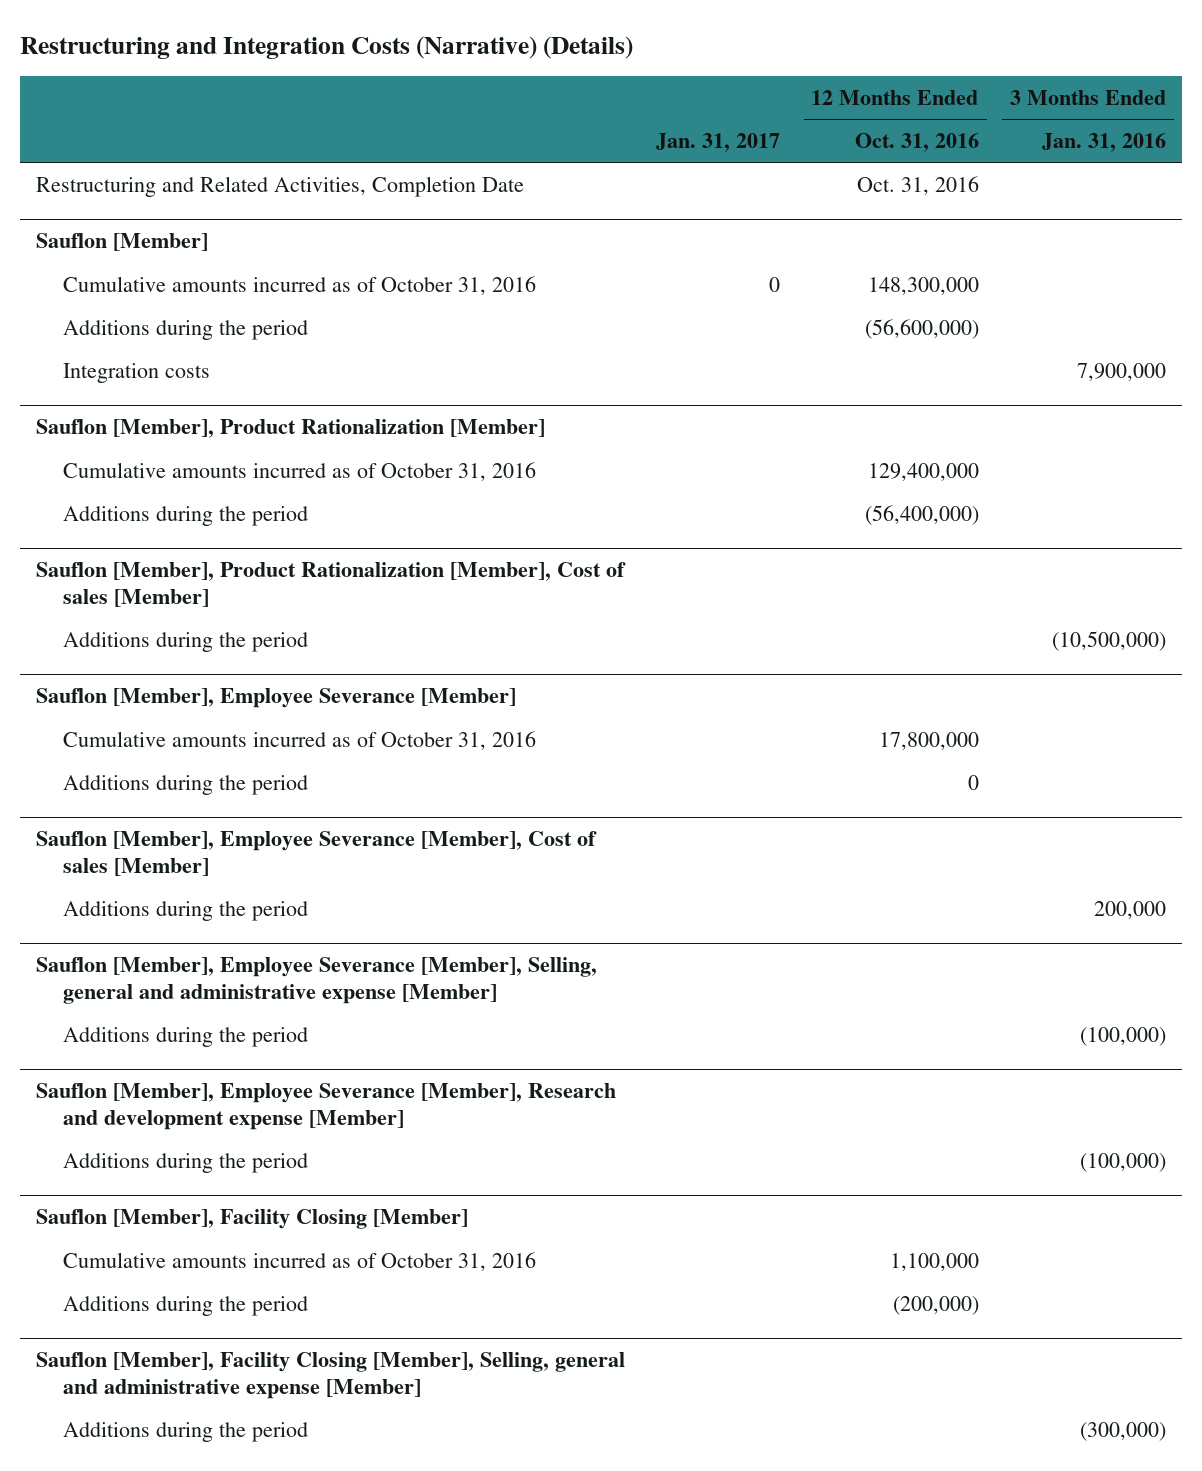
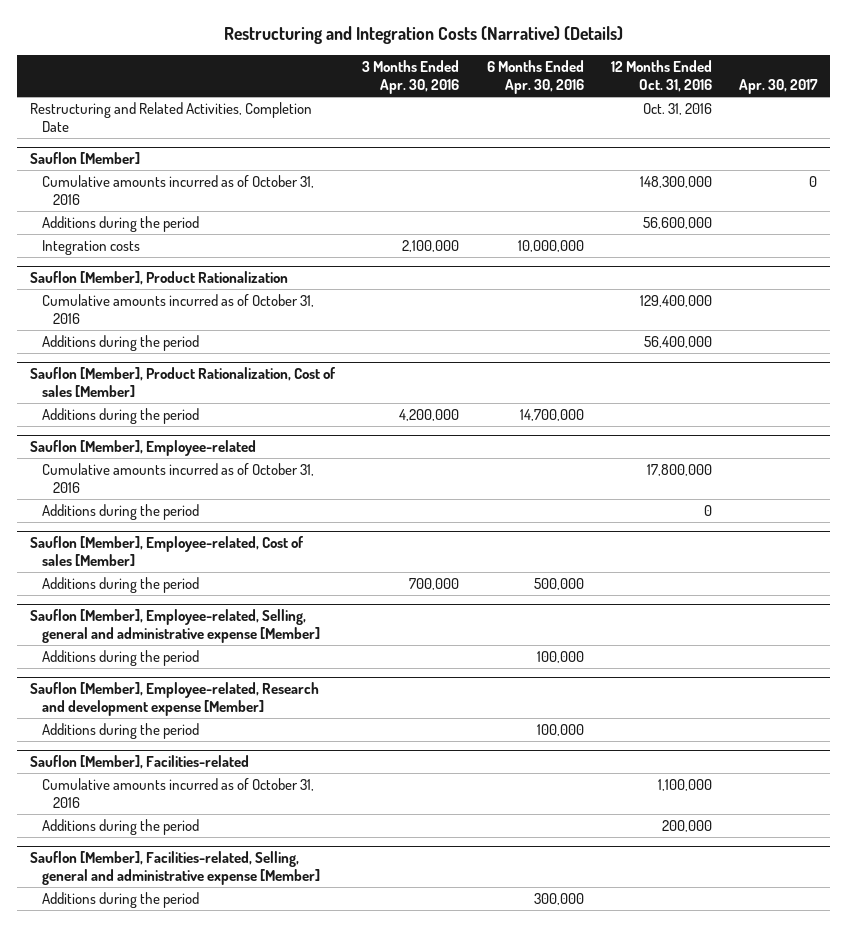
- | Jan. 31, 2017 | 12 Months Ended Oct. 31, 2016 | 3 Months Ended Jan. 31, 2016
+ | 3 Months Ended Apr. 30, 2016 | 6 Months Ended Apr. 30, 2016 | 12 Months Ended Oct. 31, 2016 | Apr. 30, 2017
@ Sauflon [Member]
- Additions during the period | | (56,600,000) |
+ Additions during the period | | | 56,600,000 |
- Sauflon [Member], Product Rationalization [Member]
+ Sauflon [Member], Product Rationalization
- Additions during the period | | (56,400,000) |
- Sauflon [Member], Product Rationalization [Member], Cost of sales [Member]
+ Additions during the period | | | 56,400,000 |
+ Sauflon [Member], Product Rationalization, Cost of sales [Member]
- Sauflon [Member], Employee Severance [Member]
+ Sauflon [Member], Employee-related
- Sauflon [Member], Employee Severance [Member], Cost of sales [Member]
+ Sauflon [Member], Employee-related, Cost of sales [Member]
- Sauflon [Member], Employee Severance [Member], Selling, general and administrative expense [Member]
+ Sauflon [Member], Employee-related, Selling, general and administrative expense [Member]
- Sauflon [Member], Employee Severance [Member], Research and development expense [Member]
+ Sauflon [Member], Employee-related, Research and development expense [Member]
- Sauflon [Member], Facility Closing [Member]
+ Sauflon [Member], Facilities-related
- Additions during the period | | (200,000) |
- Sauflon [Member], Facility Closing [Member], Selling, general and administrative expense [Member]
+ Additions during the period | | | 200,000 |
+ Sauflon [Member], Facilities-related, Selling, general and administrative expense [Member]

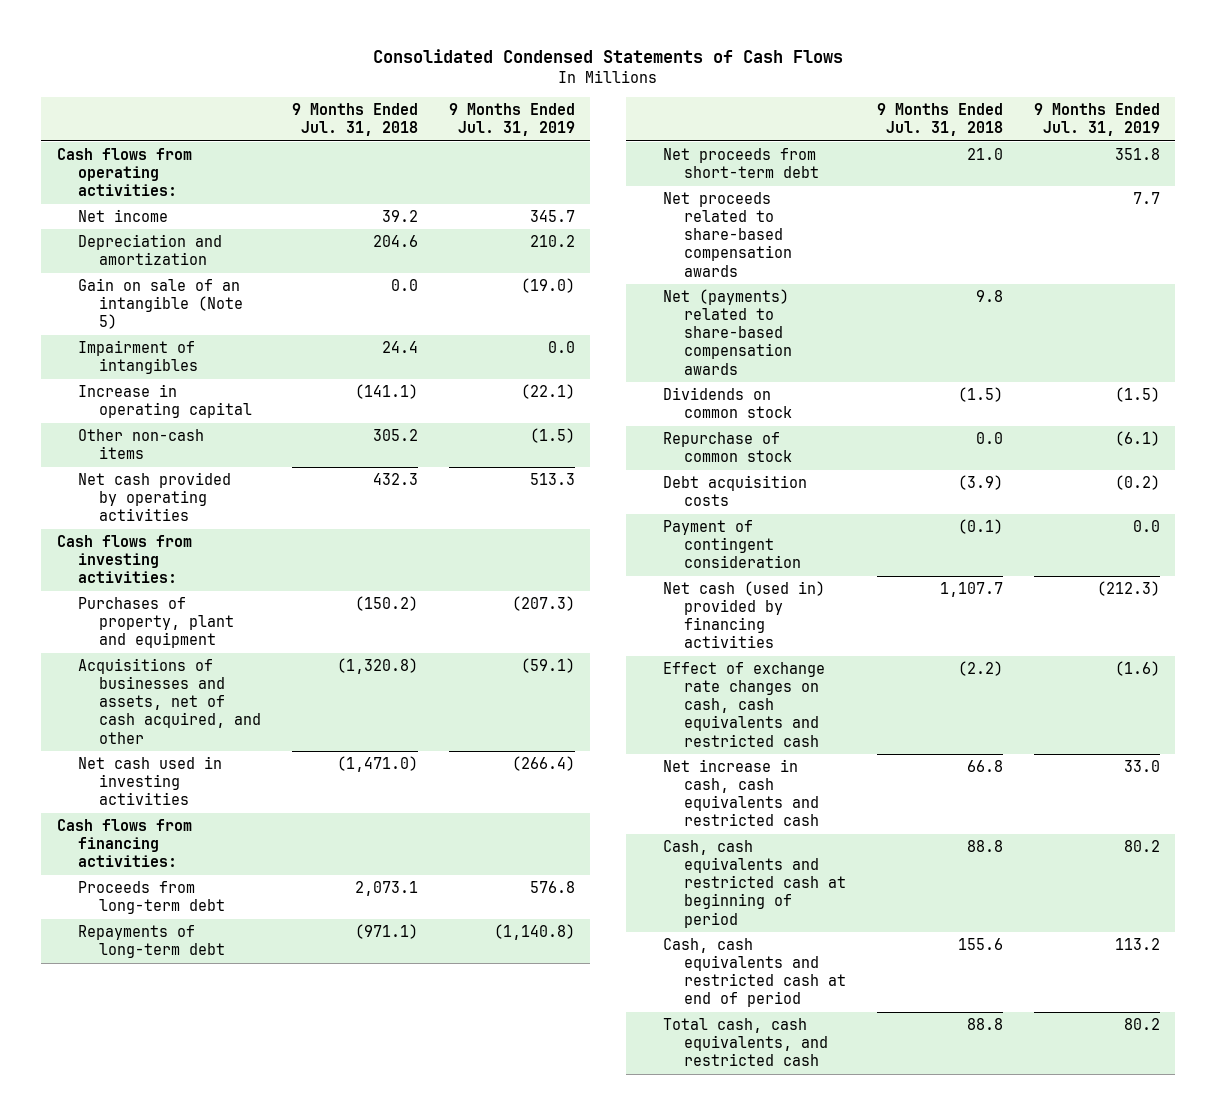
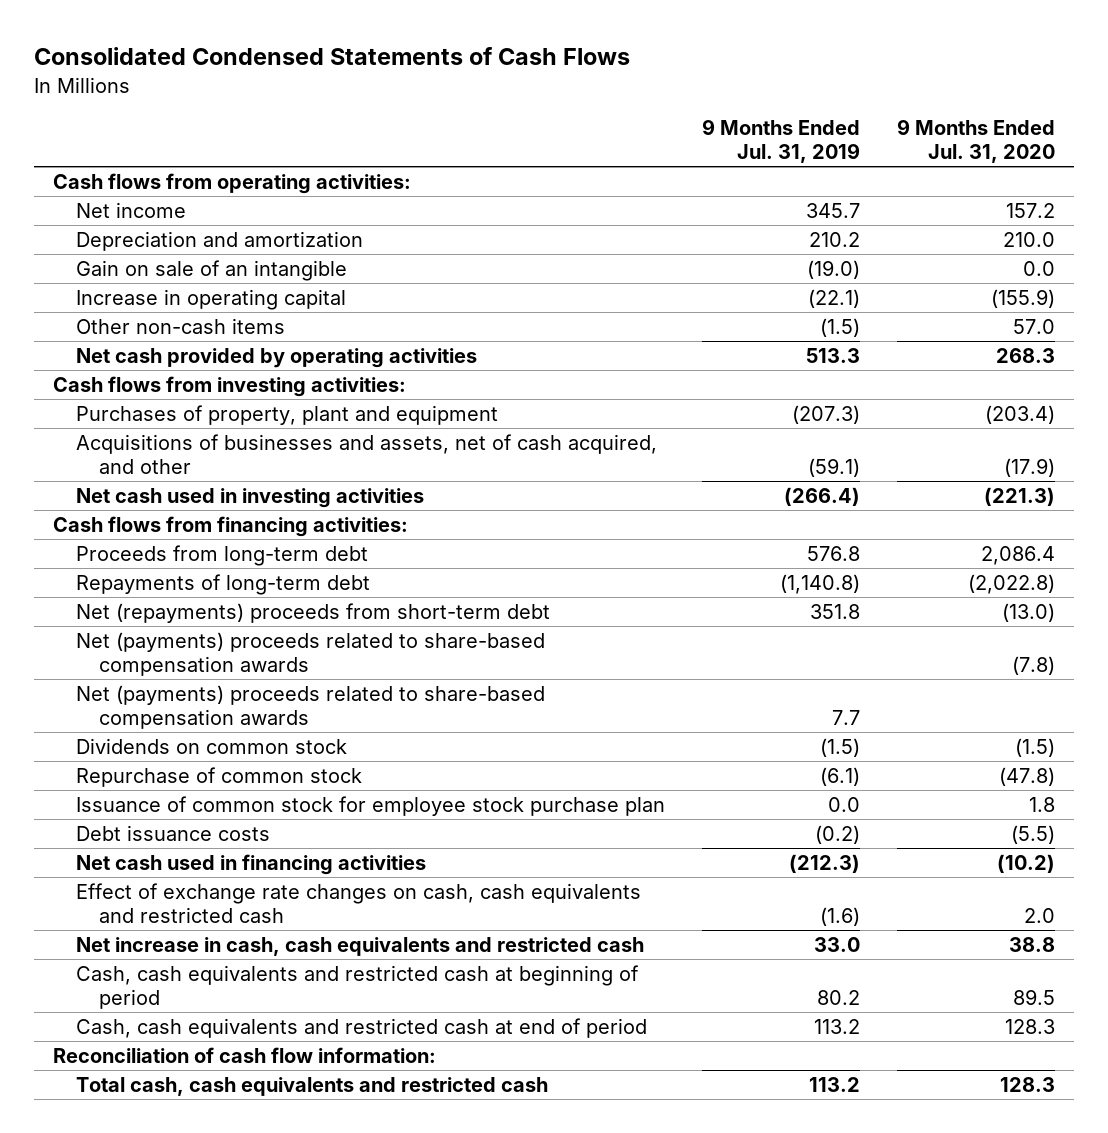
- | 9 Months Ended Jul. 31, 2018 | 9 Months Ended Jul. 31, 2019
+ | 9 Months Ended Jul. 31, 2019 | 9 Months Ended Jul. 31, 2020
- Gain on sale of an intangible (Note 5) | 0.0 | (19.0)
- Impairment of intangibles | 24.4 | 0.0
+ Gain on sale of an intangible | (19.0) | 0.0
- Net proceeds from short-term debt | 21.0 | 351.8
- Net proceeds related to share-based compensation awards | | 7.7
- Net (payments) related to share-based compensation awards | 9.8 |
+ Net (repayments) proceeds from short-term debt | 351.8 | (13.0)
+ Net (payments) proceeds related to share-based compensation awards | | (7.8)
+ Net (payments) proceeds related to share-based compensation awards | 7.7 |
- Debt acquisition costs | (3.9) | (0.2)
- Payment of contingent consideration | (0.1) | 0.0
- Net cash (used in) provided by financing activities | 1,107.7 | (212.3)
+ Issuance of common stock for employee stock purchase plan | 0.0 | 1.8
+ Debt issuance costs | (0.2) | (5.5)
+ Net cash used in financing activities | (212.3) | (10.2)
- Total cash, cash equivalents, and restricted cash | 88.8 | 80.2
+ Reconciliation of cash flow information:
+ Total cash, cash equivalents and restricted cash | 113.2 | 128.3

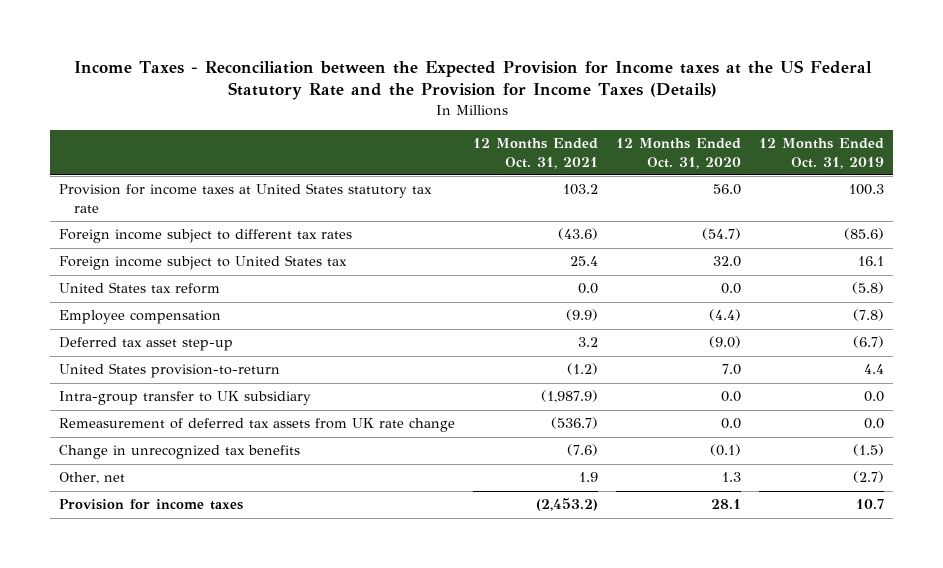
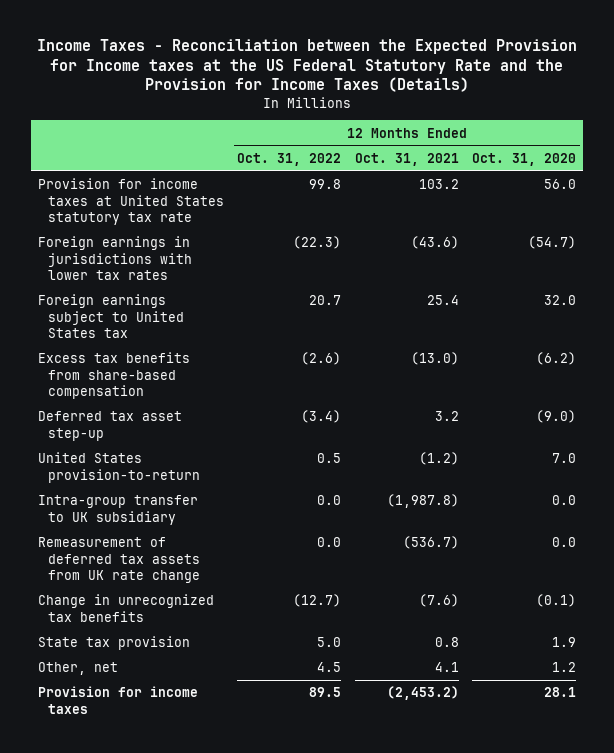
- | 12 Months Ended Oct. 31, 2021 | 12 Months Ended Oct. 31, 2020 | 12 Months Ended Oct. 31, 2019
+ | 12 Months Ended Oct. 31, 2022 | 12 Months Ended Oct. 31, 2021 | 12 Months Ended Oct. 31, 2020
- Foreign income subject to different tax rates | (43.6) | (54.7) | (85.6)
- Foreign income subject to United States tax | 25.4 | 32.0 | 16.1
- United States tax reform | 0.0 | 0.0 | (5.8)
- Employee compensation | (9.9) | (4.4) | (7.8)
+ Foreign earnings in jurisdictions with lower tax rates | (22.3) | (43.6) | (54.7)
+ Foreign earnings subject to United States tax | 20.7 | 25.4 | 32.0
+ Excess tax benefits from share-based compensation | (2.6) | (13.0) | (6.2)
- Intra-group transfer to UK subsidiary | (1,987.9) | 0.0 | 0.0
+ Intra-group transfer to UK subsidiary | 0.0 | (1,987.8) | 0.0
- Other, net | 1.9 | 1.3 | (2.7)
+ State tax provision | 5.0 | 0.8 | 1.9
+ Other, net | 4.5 | 4.1 | 1.2

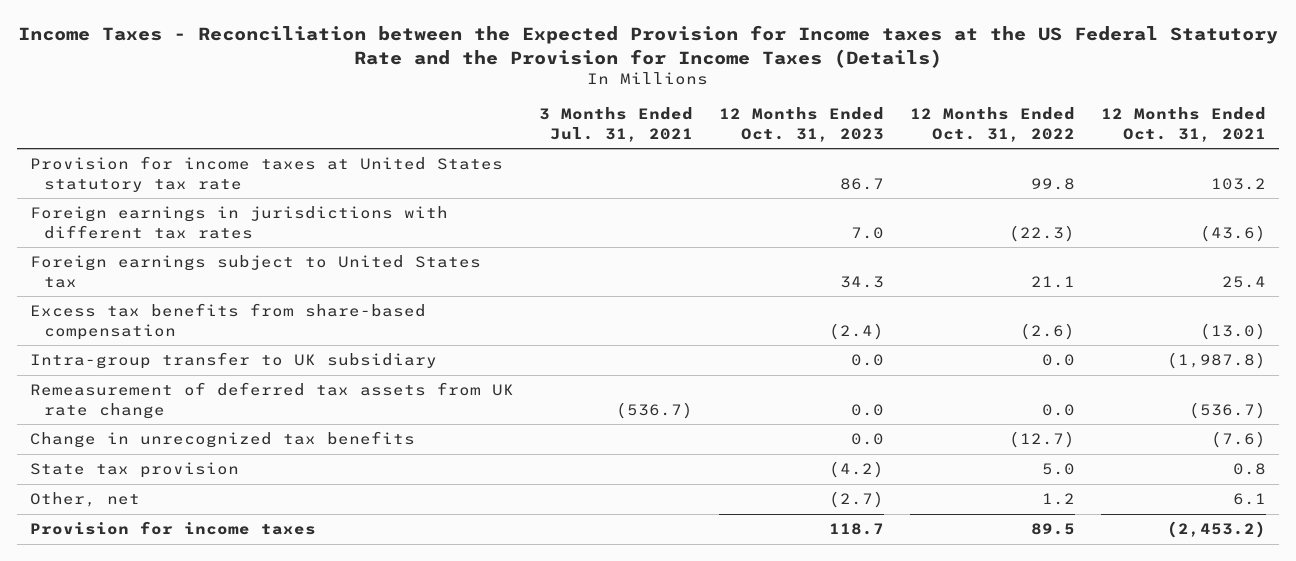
- | 12 Months Ended Oct. 31, 2022 | 12 Months Ended Oct. 31, 2021 | 12 Months Ended Oct. 31, 2020
+ | 3 Months Ended Jul. 31, 2021 | 12 Months Ended Oct. 31, 2023 | 12 Months Ended Oct. 31, 2022 | 12 Months Ended Oct. 31, 2021
- Foreign earnings in jurisdictions with lower tax rates | (22.3) | (43.6) | (54.7)
- Foreign earnings subject to United States tax | 20.7 | 25.4 | 32.0
+ Foreign earnings in jurisdictions with different tax rates | | 7.0 | (22.3) | (43.6)
+ Foreign earnings subject to United States tax | | 34.3 | 21.1 | 25.4
- Deferred tax asset step-up | (3.4) | 3.2 | (9.0)
- United States provision-to-return | 0.5 | (1.2) | 7.0
- Other, net | 4.5 | 4.1 | 1.2
+ Other, net | | (2.7) | 1.2 | 6.1

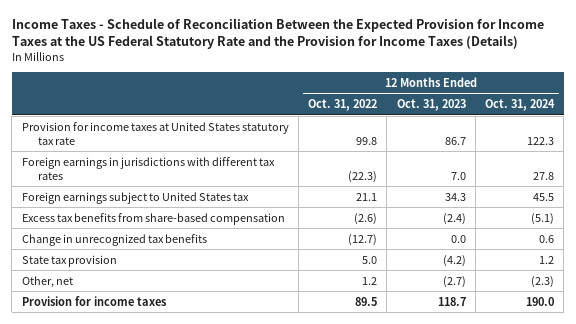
- Income Taxes - Reconciliation between the Expected Provision for Income taxes at the US Federal Statutory Rate and the Provision for Income Taxes (Details)
+ Income Taxes - Schedule of Reconciliation Between the Expected Provision for Income Taxes at the US Federal Statutory Rate and the Provision for Income Taxes (Details)
- | 3 Months Ended Jul. 31, 2021 | 12 Months Ended Oct. 31, 2023 | 12 Months Ended Oct. 31, 2022 | 12 Months Ended Oct. 31, 2021
+ | 12 Months Ended Oct. 31, 2022 | 12 Months Ended Oct. 31, 2023 | 12 Months Ended Oct. 31, 2024
- Intra-group transfer to UK subsidiary | | 0.0 | 0.0 | (1,987.8)
- Remeasurement of deferred tax assets from UK rate change | (536.7) | 0.0 | 0.0 | (536.7)

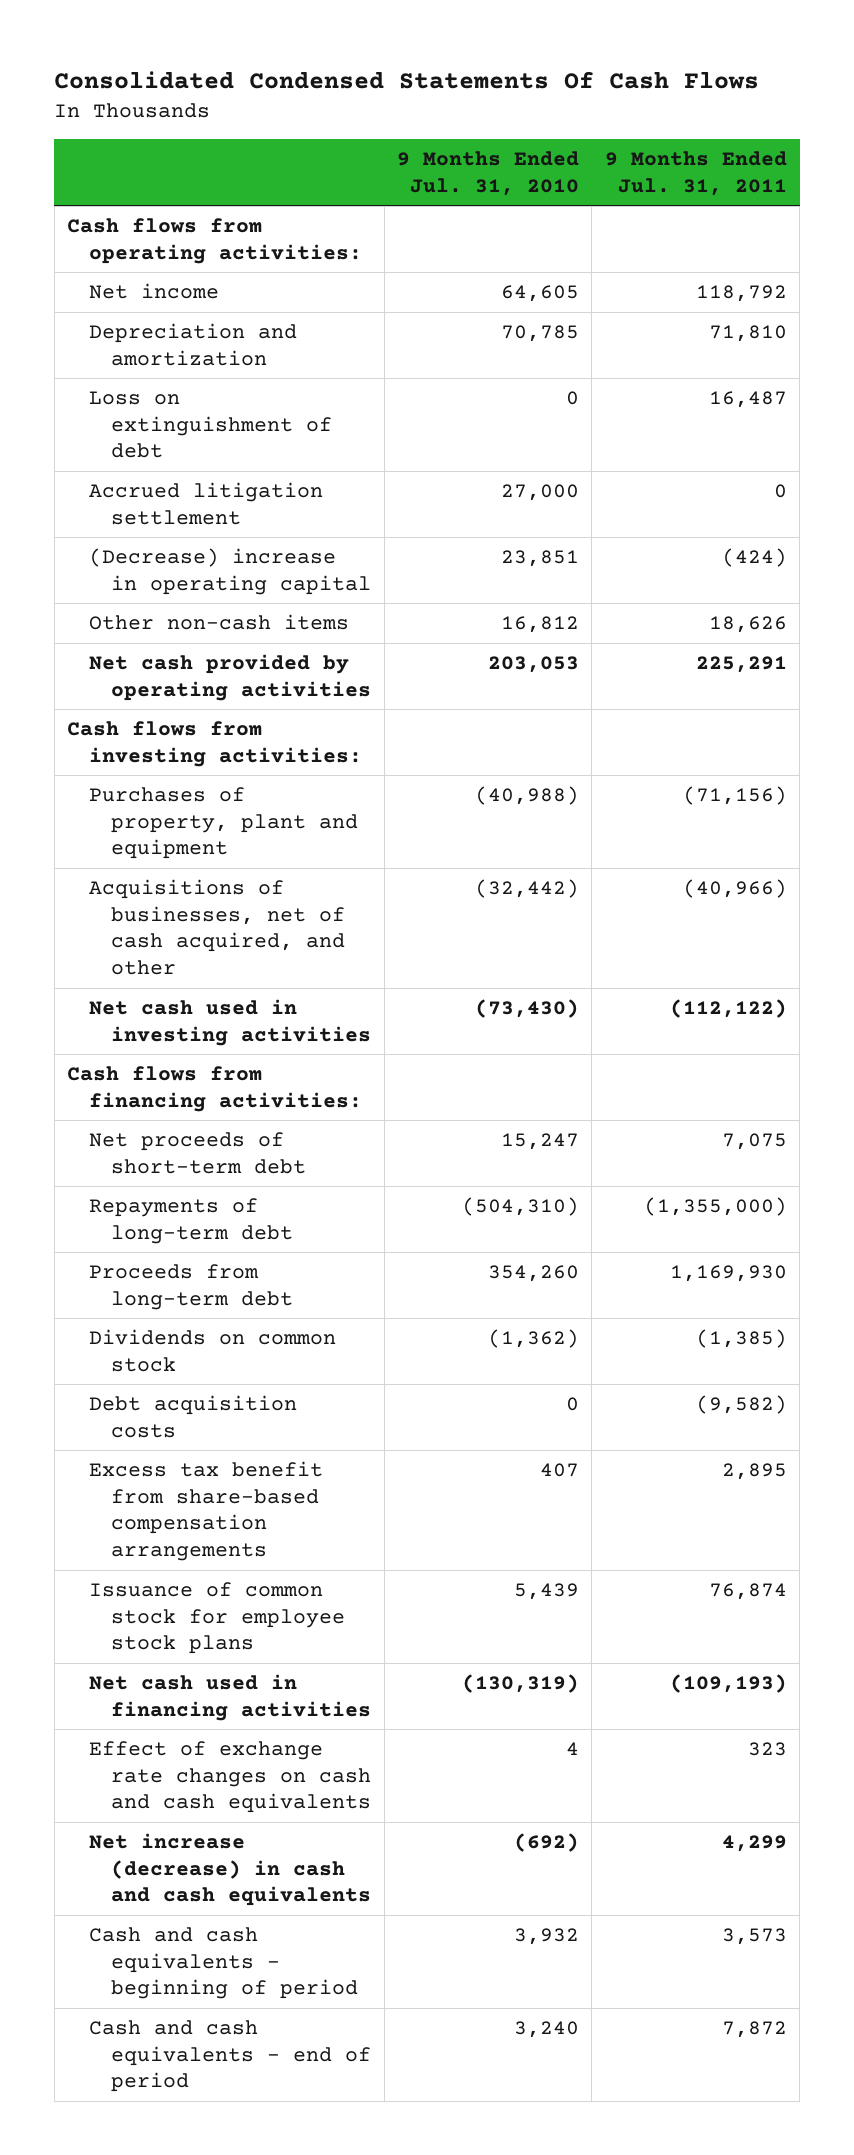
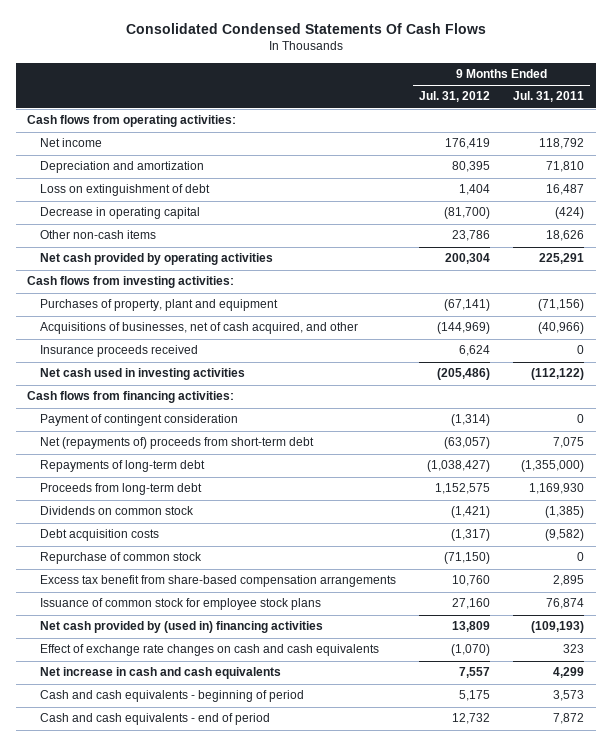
- | 9 Months Ended Jul. 31, 2010 | 9 Months Ended Jul. 31, 2011
+ | 9 Months Ended Jul. 31, 2012 | 9 Months Ended Jul. 31, 2011
- Accrued litigation settlement | 27,000 | 0
- (Decrease) increase in operating capital | 23,851 | (424)
+ Decrease in operating capital | (81,700) | (424)
+ Insurance proceeds received | 6,624 | 0
- Net proceeds of short-term debt | 15,247 | 7,075
+ Payment of contingent consideration | (1,314) | 0
+ Net (repayments of) proceeds from short-term debt | (63,057) | 7,075
+ Repurchase of common stock | (71,150) | 0
- Net cash used in financing activities | (130,319) | (109,193)
+ Net cash provided by (used in) financing activities | 13,809 | (109,193)
- Net increase (decrease) in cash and cash equivalents | (692) | 4,299
+ Net increase in cash and cash equivalents | 7,557 | 4,299

